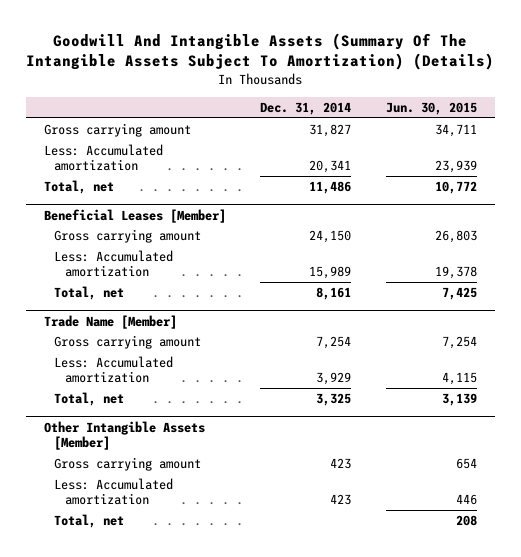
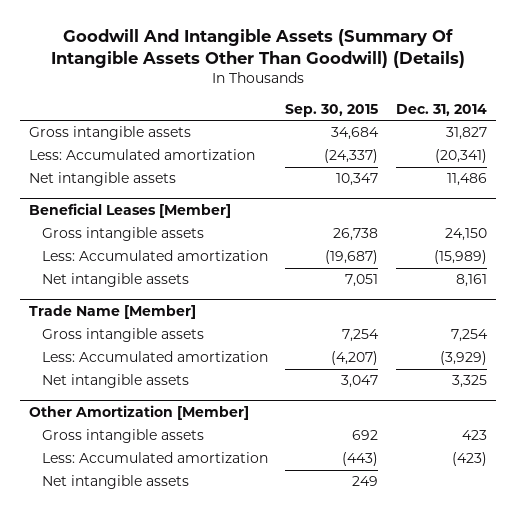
- Goodwill And Intangible Assets (Summary Of The Intangible Assets Subject To Amortization) (Details)
+ Goodwill And Intangible Assets (Summary Of Intangible Assets Other Than Goodwill) (Details)
- | Dec. 31, 2014 | Jun. 30, 2015
+ | Sep. 30, 2015 | Dec. 31, 2014
- Gross carrying amount | 31,827 | 34,711
- Less: Accumulated amortization | 20,341 | 23,939
- Total, net | 11,486 | 10,772
+ Gross intangible assets | 34,684 | 31,827
+ Less: Accumulated amortization | (24,337) | (20,341)
+ Net intangible assets | 10,347 | 11,486
@ Beneficial Leases [Member]
- Gross carrying amount | 24,150 | 26,803
- Less: Accumulated amortization | 15,989 | 19,378
- Total, net | 8,161 | 7,425
+ Gross intangible assets | 26,738 | 24,150
+ Less: Accumulated amortization | (19,687) | (15,989)
+ Net intangible assets | 7,051 | 8,161
@ Trade Name [Member]
- Gross carrying amount | 7,254 | 7,254
- Less: Accumulated amortization | 3,929 | 4,115
- Total, net | 3,325 | 3,139
- Other Intangible Assets [Member]
- Gross carrying amount | 423 | 654
- Less: Accumulated amortization | 423 | 446
- Total, net | | 208
@ Trade Name [Member]
+ Gross intangible assets | 7,254 | 7,254
+ Less: Accumulated amortization | (4,207) | (3,929)
+ Net intangible assets | 3,047 | 3,325
+ Other Amortization [Member]
+ Gross intangible assets | 692 | 423
+ Less: Accumulated amortization | (443) | (423)
+ Net intangible assets | 249 |

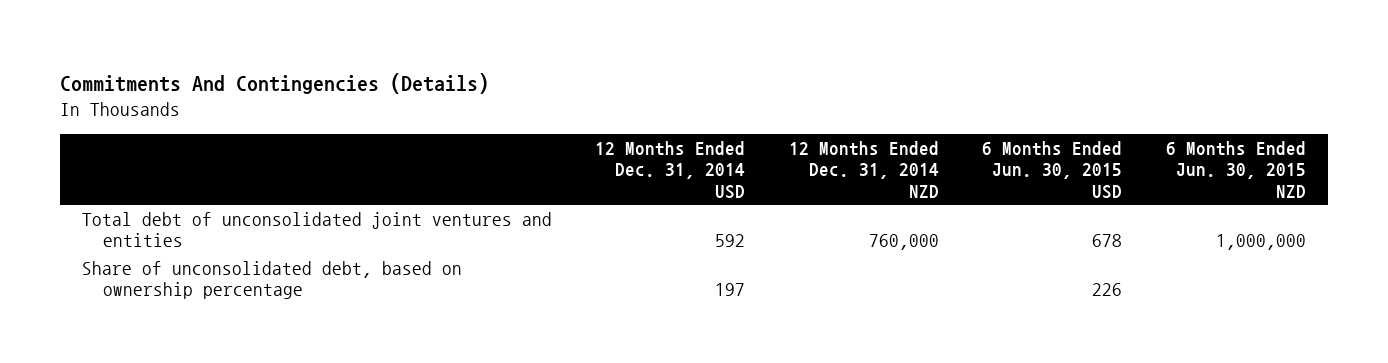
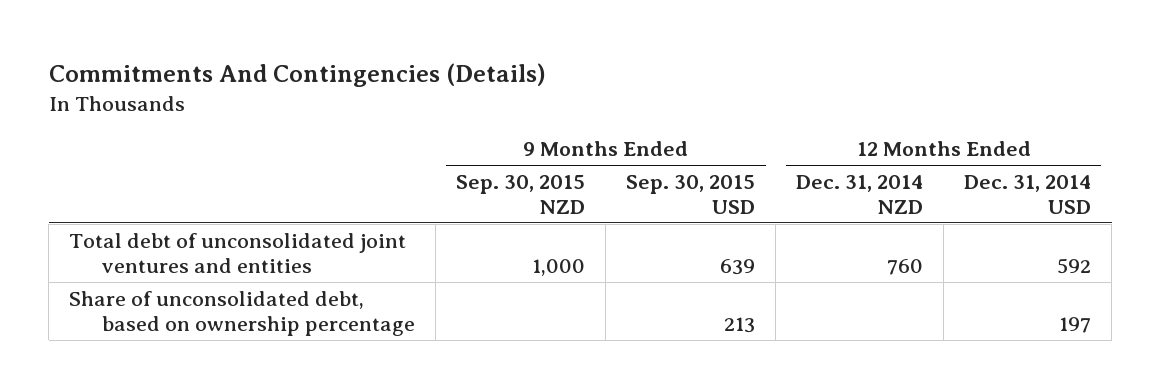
- | 12 Months Ended Dec. 31, 2014 USD | 12 Months Ended Dec. 31, 2014 NZD | 6 Months Ended Jun. 30, 2015 USD | 6 Months Ended Jun. 30, 2015 NZD
+ | 9 Months Ended Sep. 30, 2015 NZD | 9 Months Ended Sep. 30, 2015 USD | 12 Months Ended Dec. 31, 2014 NZD | 12 Months Ended Dec. 31, 2014 USD
- Total debt of unconsolidated joint ventures and entities | 592 | 760,000 | 678 | 1,000,000
+ Total debt of unconsolidated joint ventures and entities | 1,000 | 639 | 760 | 592

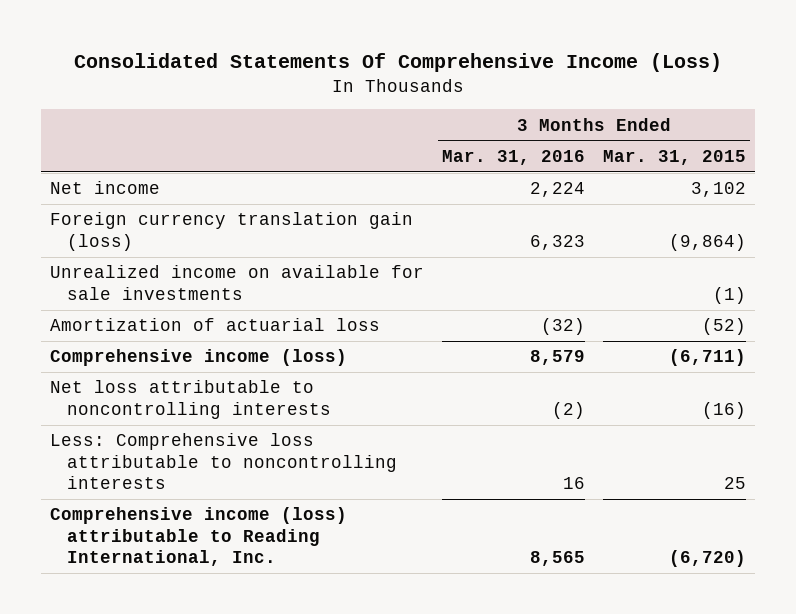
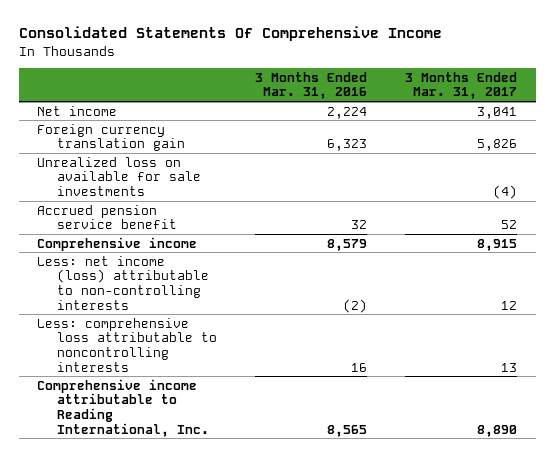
- Consolidated Statements Of Comprehensive Income (Loss)
+ Consolidated Statements Of Comprehensive Income
- | 3 Months Ended Mar. 31, 2016 | 3 Months Ended Mar. 31, 2015
+ | 3 Months Ended Mar. 31, 2016 | 3 Months Ended Mar. 31, 2017
- Foreign currency translation gain (loss) | 6,323 | (9,864)
- Unrealized income on available for sale investments | | (1)
- Amortization of actuarial loss | (32) | (52)
- Comprehensive income (loss) | 8,579 | (6,711)
- Net loss attributable to noncontrolling interests | (2) | (16)
- Less: Comprehensive loss attributable to noncontrolling interests | 16 | 25
- Comprehensive income (loss) attributable to Reading International, Inc. | 8,565 | (6,720)
+ Foreign currency translation gain | 6,323 | 5,826
+ Unrealized loss on available for sale investments | | (4)
+ Accrued pension service benefit | 32 | 52
+ Comprehensive income | 8,579 | 8,915
+ Less: net income (loss) attributable to non-controlling interests | (2) | 12
+ Less: comprehensive loss attributable to noncontrolling interests | 16 | 13
+ Comprehensive income attributable to Reading International, Inc. | 8,565 | 8,890

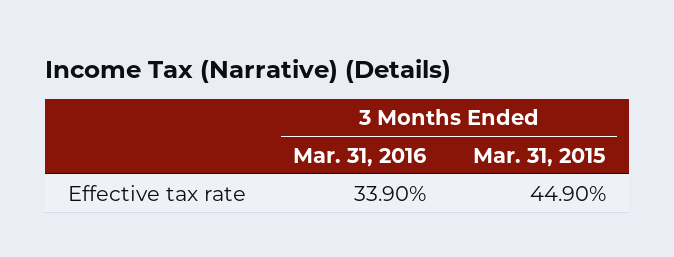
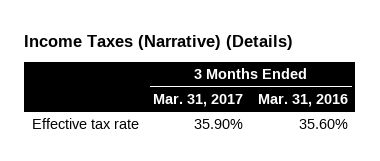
- Income Tax (Narrative) (Details)
+ Income Taxes (Narrative) (Details)
- | 3 Months Ended Mar. 31, 2016 | 3 Months Ended Mar. 31, 2015
+ | 3 Months Ended Mar. 31, 2017 | 3 Months Ended Mar. 31, 2016
- Effective tax rate | 33.90% | 44.90%
+ Effective tax rate | 35.90% | 35.60%

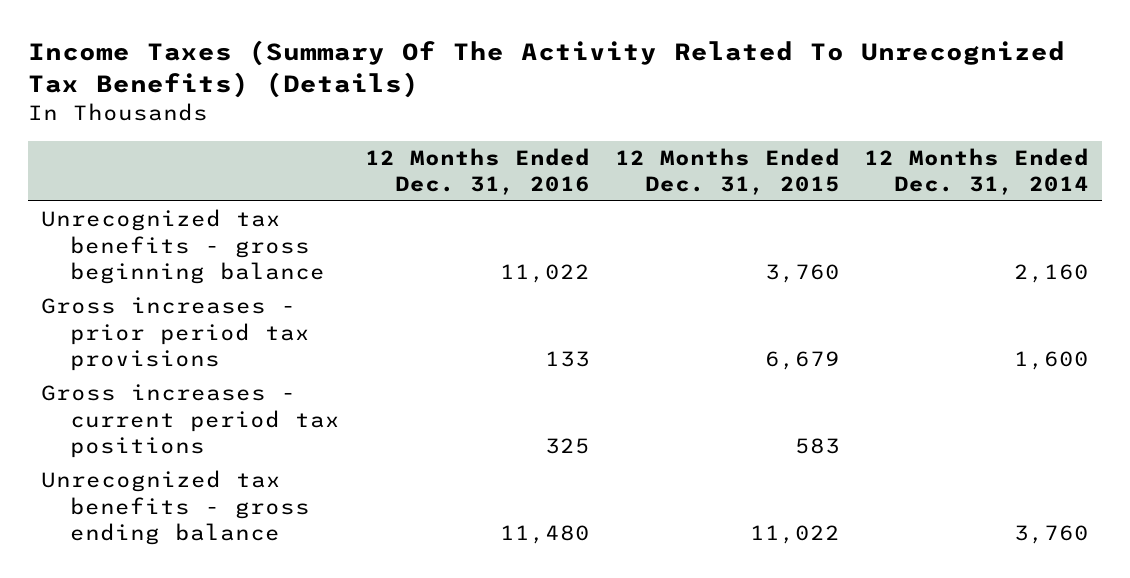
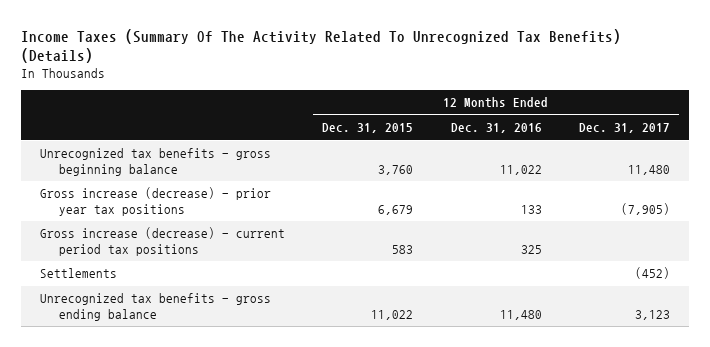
- | 12 Months Ended Dec. 31, 2016 | 12 Months Ended Dec. 31, 2015 | 12 Months Ended Dec. 31, 2014
+ | 12 Months Ended Dec. 31, 2015 | 12 Months Ended Dec. 31, 2016 | 12 Months Ended Dec. 31, 2017
- Gross increases - prior period tax provisions | 133 | 6,679 | 1,600
- Gross increases - current period tax positions | 325 | 583 |
+ Gross increase (decrease) - prior year tax positions | 6,679 | 133 | (7,905)
+ Gross increase (decrease) - current period tax positions | 583 | 325 |
+ Settlements | | | (452)

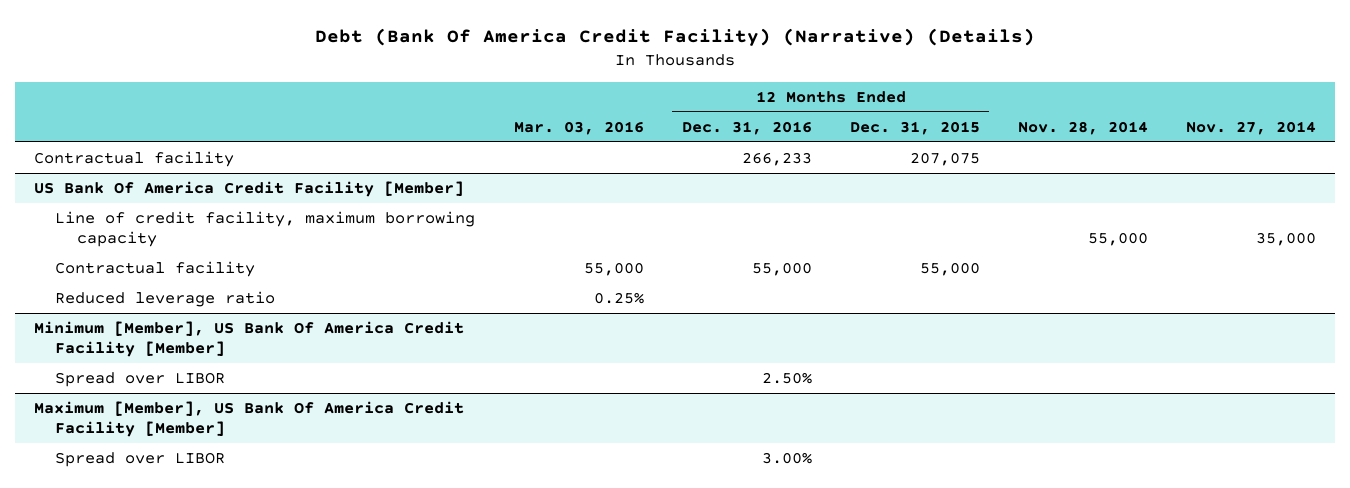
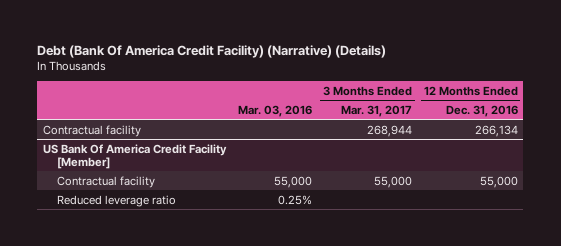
- | Mar. 03, 2016 | 12 Months Ended Dec. 31, 2016 | 12 Months Ended Dec. 31, 2015 | Nov. 28, 2014 | Nov. 27, 2014
+ | Mar. 03, 2016 | 3 Months Ended Mar. 31, 2017 | 12 Months Ended Dec. 31, 2016
- Contractual facility | | 266,233 | 207,075 | |
+ Contractual facility | | 268,944 | 266,134
@ US Bank Of America Credit Facility [Member]
- Line of credit facility, maximum borrowing capacity | | | | 55,000 | 35,000
- Minimum [Member], US Bank Of America Credit Facility [Member]
- Spread over LIBOR | | 2.50% | | |
- Maximum [Member], US Bank Of America Credit Facility [Member]
- Spread over LIBOR | | 3.00% | | |

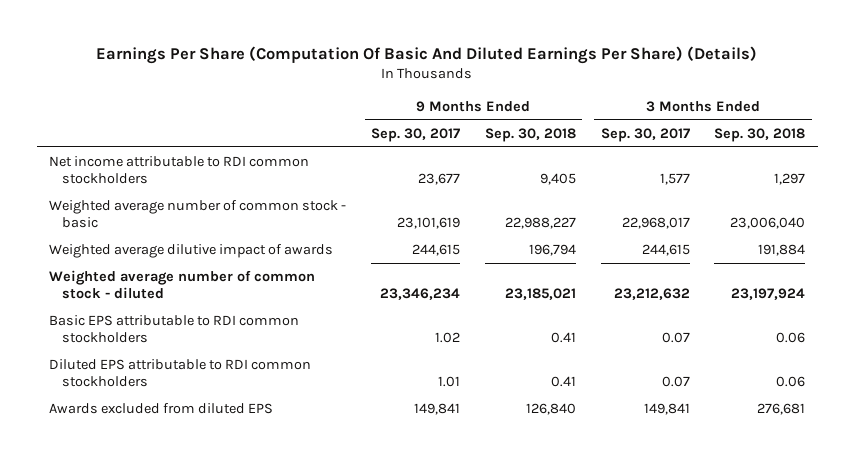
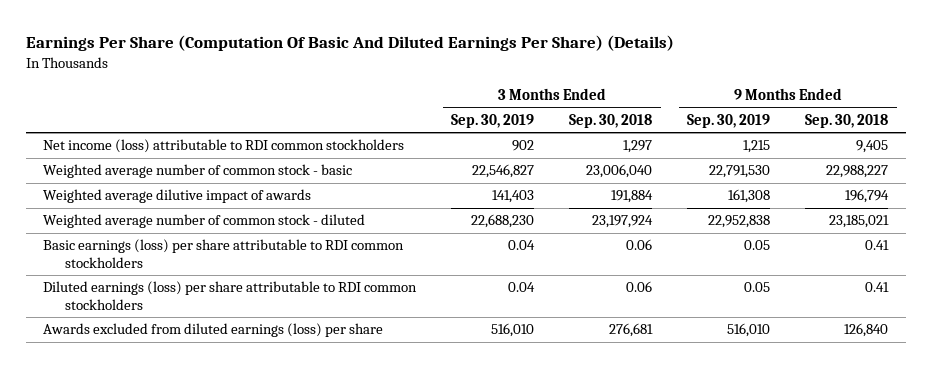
- | 9 Months Ended Sep. 30, 2017 | 9 Months Ended Sep. 30, 2018 | 3 Months Ended Sep. 30, 2017 | 3 Months Ended Sep. 30, 2018
+ | 3 Months Ended Sep. 30, 2019 | 3 Months Ended Sep. 30, 2018 | 9 Months Ended Sep. 30, 2019 | 9 Months Ended Sep. 30, 2018
- Net income attributable to RDI common stockholders | 23,677 | 9,405 | 1,577 | 1,297
+ Net income (loss) attributable to RDI common stockholders | 902 | 1,297 | 1,215 | 9,405
- Basic EPS attributable to RDI common stockholders | 1.02 | 0.41 | 0.07 | 0.06
- Diluted EPS attributable to RDI common stockholders | 1.01 | 0.41 | 0.07 | 0.06
- Awards excluded from diluted EPS | 149,841 | 126,840 | 149,841 | 276,681
+ Basic earnings (loss) per share attributable to RDI common stockholders | 0.04 | 0.06 | 0.05 | 0.41
+ Diluted earnings (loss) per share attributable to RDI common stockholders | 0.04 | 0.06 | 0.05 | 0.41
+ Awards excluded from diluted earnings (loss) per share | 516,010 | 276,681 | 516,010 | 126,840

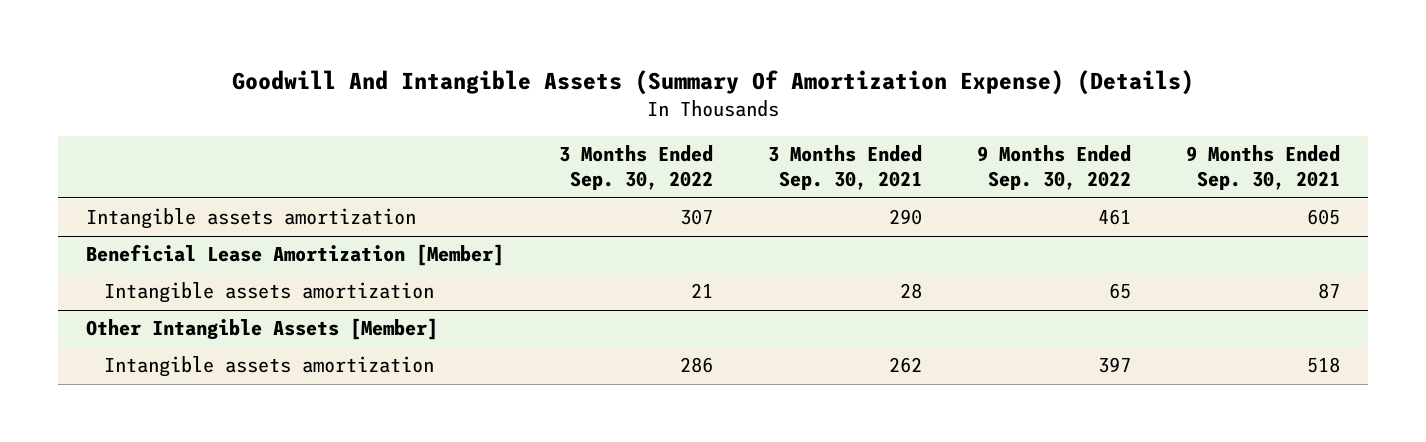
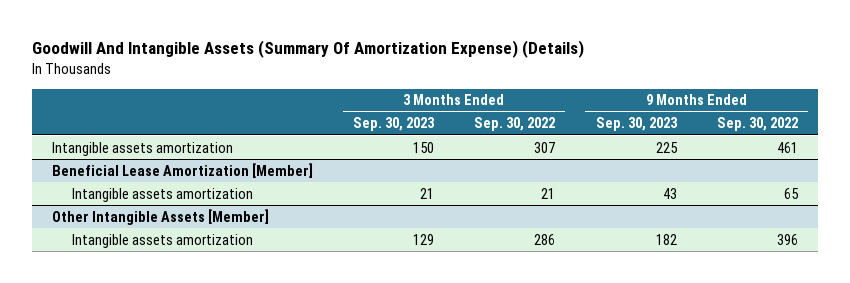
- | 3 Months Ended Sep. 30, 2022 | 3 Months Ended Sep. 30, 2021 | 9 Months Ended Sep. 30, 2022 | 9 Months Ended Sep. 30, 2021
+ | 3 Months Ended Sep. 30, 2023 | 3 Months Ended Sep. 30, 2022 | 9 Months Ended Sep. 30, 2023 | 9 Months Ended Sep. 30, 2022
@ Other Intangible Assets [Member]
- Intangible assets amortization | 286 | 262 | 397 | 518
+ Intangible assets amortization | 129 | 286 | 182 | 396

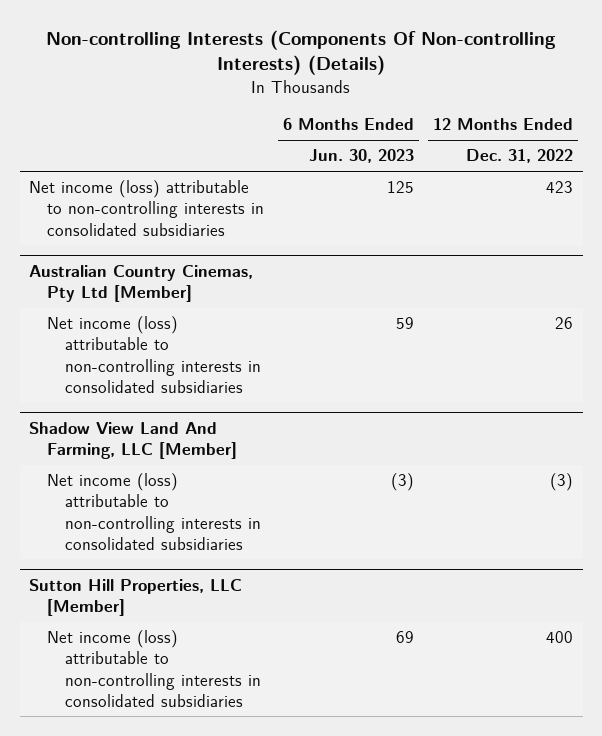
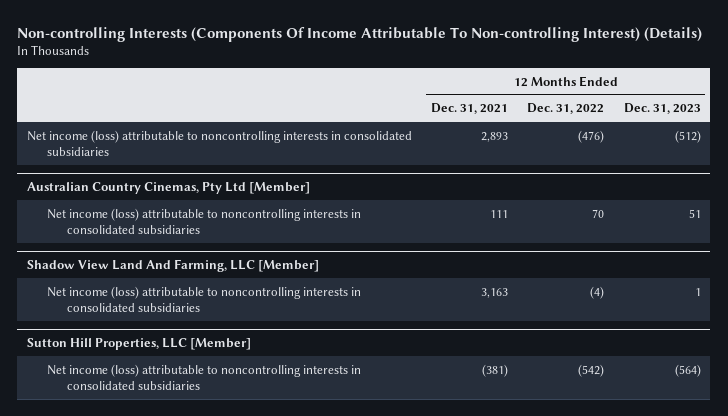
- Non-controlling Interests (Components Of Non-controlling Interests) (Details)
+ Non-controlling Interests (Components Of Income Attributable To Non-controlling Interest) (Details)
- | 6 Months Ended Jun. 30, 2023 | 12 Months Ended Dec. 31, 2022
+ | 12 Months Ended Dec. 31, 2021 | 12 Months Ended Dec. 31, 2022 | 12 Months Ended Dec. 31, 2023
- Net income (loss) attributable to non-controlling interests in consolidated subsidiaries | 125 | 423
+ Net income (loss) attributable to noncontrolling interests in consolidated subsidiaries | 2,893 | (476) | (512)
@ Australian Country Cinemas, Pty Ltd [Member]
- Net income (loss) attributable to non-controlling interests in consolidated subsidiaries | 59 | 26
+ Net income (loss) attributable to noncontrolling interests in consolidated subsidiaries | 111 | 70 | 51
@ Shadow View Land And Farming, LLC [Member]
- Net income (loss) attributable to non-controlling interests in consolidated subsidiaries | (3) | (3)
+ Net income (loss) attributable to noncontrolling interests in consolidated subsidiaries | 3,163 | (4) | 1
@ Sutton Hill Properties, LLC [Member]
- Net income (loss) attributable to non-controlling interests in consolidated subsidiaries | 69 | 400
+ Net income (loss) attributable to noncontrolling interests in consolidated subsidiaries | (381) | (542) | (564)

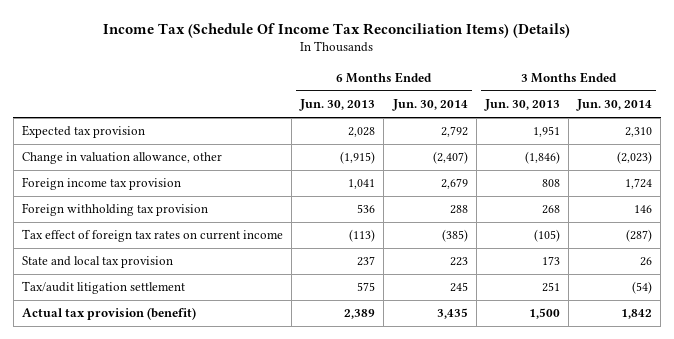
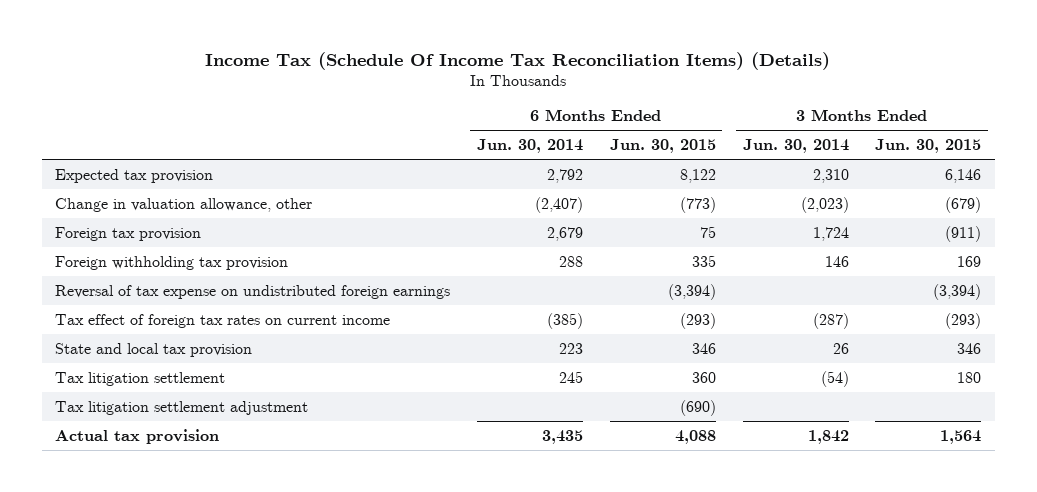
- | 6 Months Ended Jun. 30, 2013 | 6 Months Ended Jun. 30, 2014 | 3 Months Ended Jun. 30, 2013 | 3 Months Ended Jun. 30, 2014
+ | 6 Months Ended Jun. 30, 2014 | 6 Months Ended Jun. 30, 2015 | 3 Months Ended Jun. 30, 2014 | 3 Months Ended Jun. 30, 2015
- Foreign income tax provision | 1,041 | 2,679 | 808 | 1,724
+ Foreign tax provision | 2,679 | 75 | 1,724 | (911)
+ Reversal of tax expense on undistributed foreign earnings | | (3,394) | | (3,394)
- Tax/audit litigation settlement | 575 | 245 | 251 | (54)
- Actual tax provision (benefit) | 2,389 | 3,435 | 1,500 | 1,842
+ Tax litigation settlement | 245 | 360 | (54) | 180
+ Tax litigation settlement adjustment | | (690) | |
+ Actual tax provision | 3,435 | 4,088 | 1,842 | 1,564

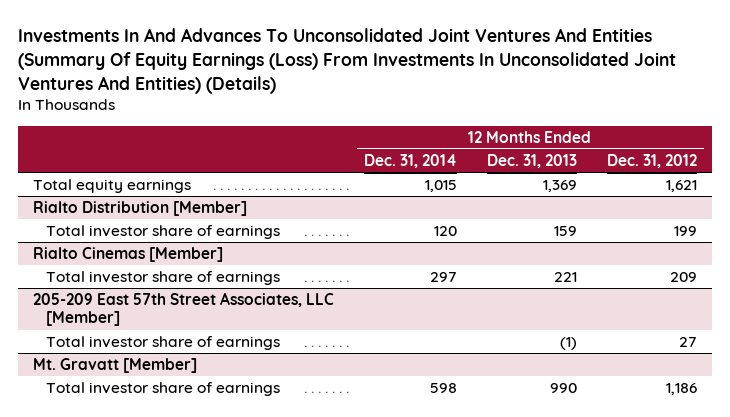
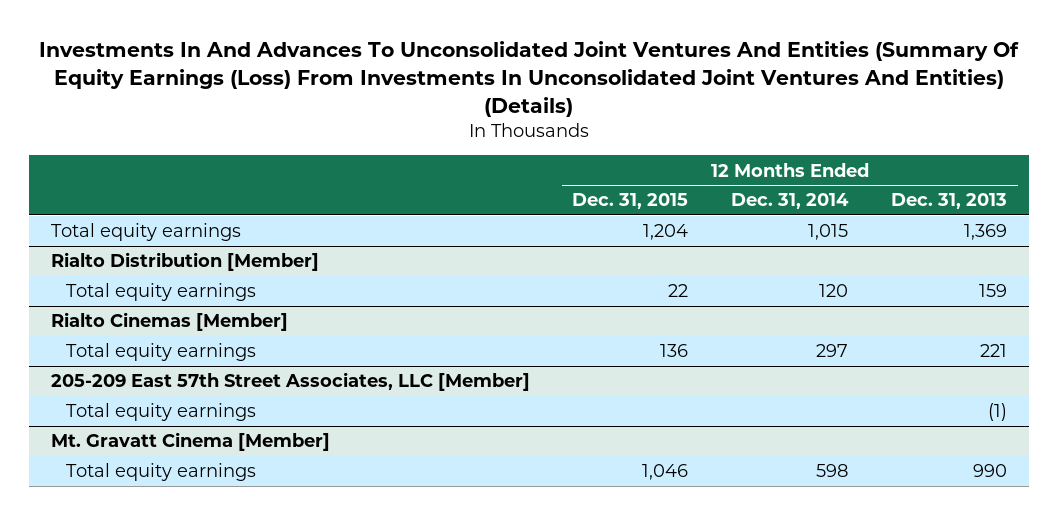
- | 12 Months Ended Dec. 31, 2014 | 12 Months Ended Dec. 31, 2013 | 12 Months Ended Dec. 31, 2012
+ | 12 Months Ended Dec. 31, 2015 | 12 Months Ended Dec. 31, 2014 | 12 Months Ended Dec. 31, 2013
@ Rialto Distribution [Member]
- Total investor share of earnings | 120 | 159 | 199
+ Total equity earnings | 22 | 120 | 159
@ Rialto Cinemas [Member]
- Total investor share of earnings | 297 | 221 | 209
+ Total equity earnings | 136 | 297 | 221
@ 205-209 East 57th Street Associates, LLC [Member]
- Total investor share of earnings | | (1) | 27
- Mt. Gravatt [Member]
- Total investor share of earnings | 598 | 990 | 1,186
@ 205-209 East 57th Street Associates, LLC [Member]
+ Total equity earnings | | | (1)
+ Mt. Gravatt Cinema [Member]
+ Total equity earnings | 1,046 | 598 | 990

